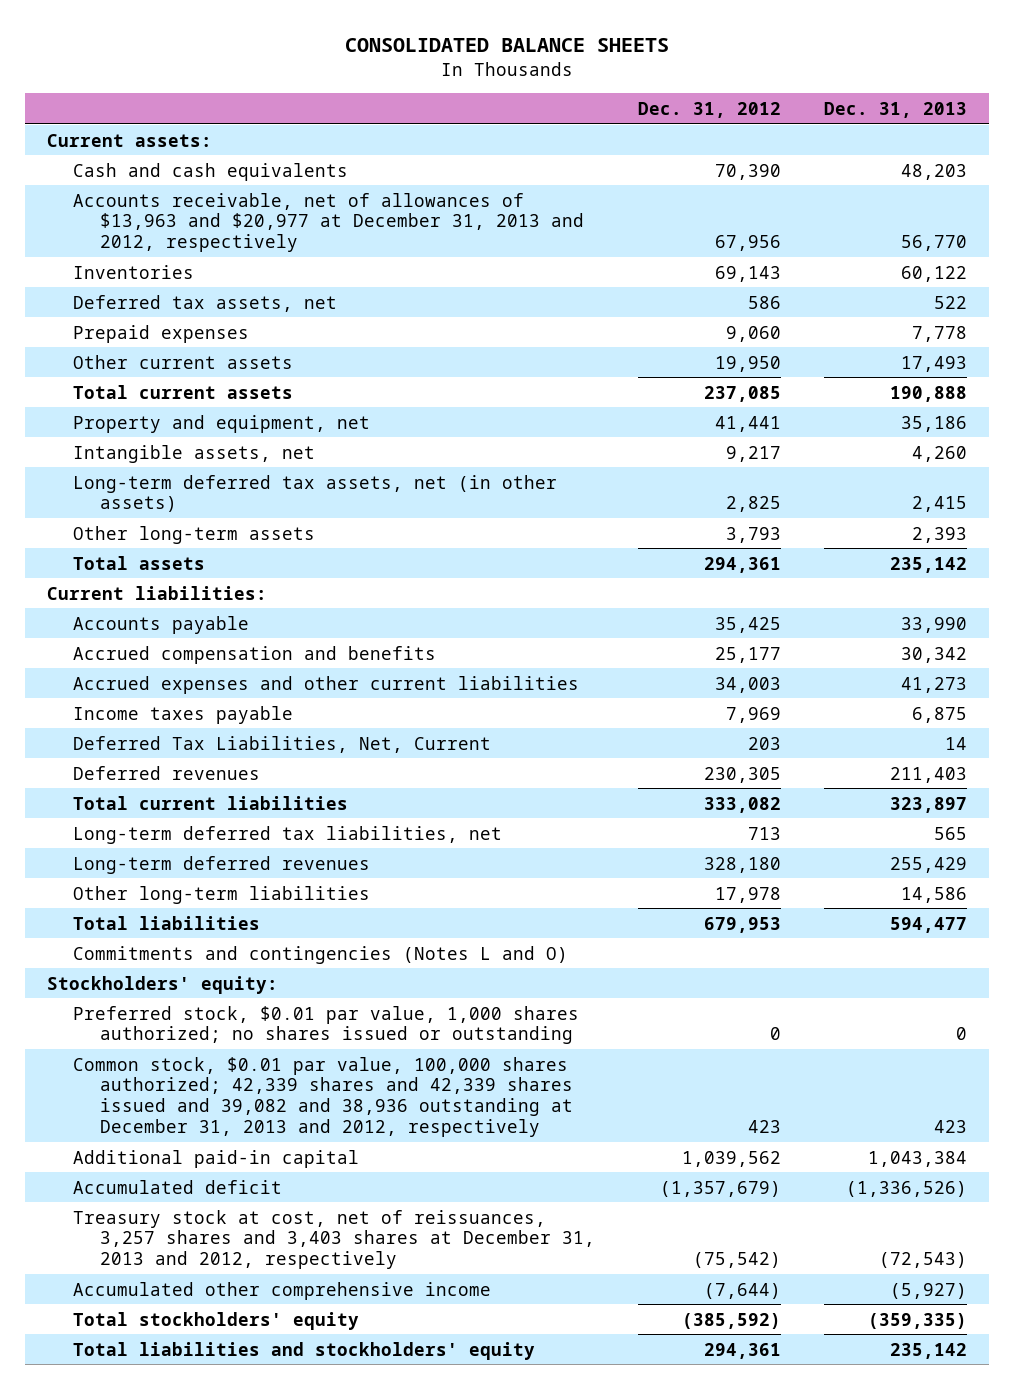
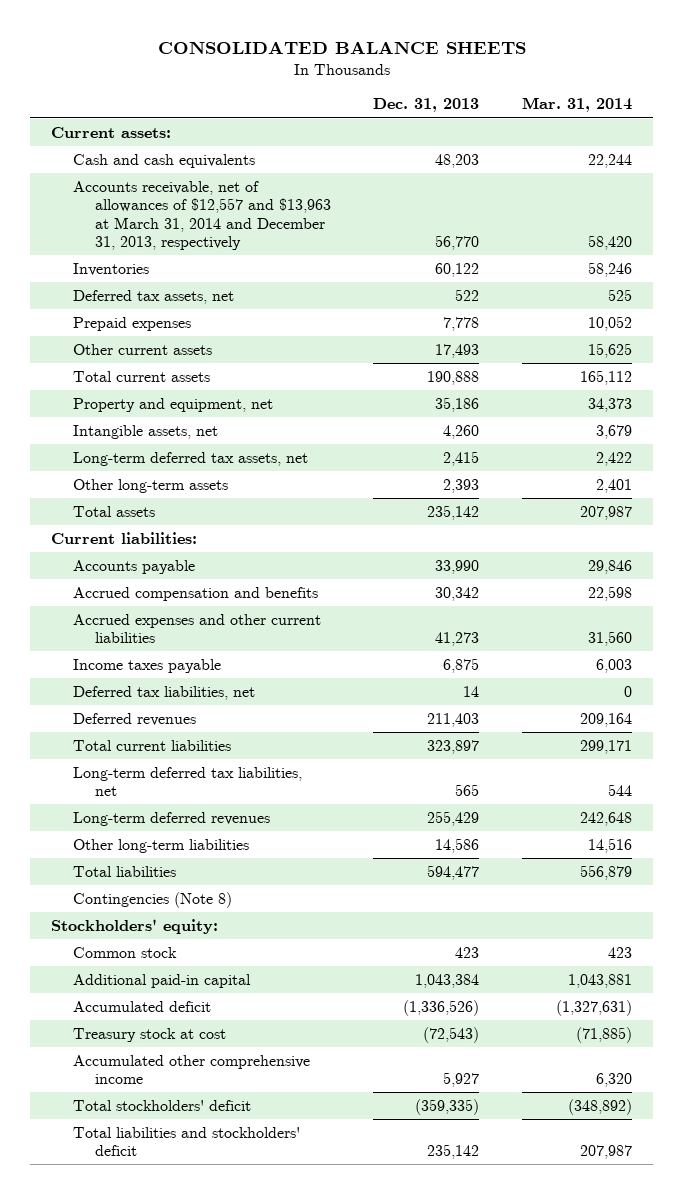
- | Dec. 31, 2012 | Dec. 31, 2013
+ | Dec. 31, 2013 | Mar. 31, 2014
- Accounts receivable, net of allowances of $13,963 and $20,977 at December 31, 2013 and 2012, respectively | 67,956 | 56,770
+ Accounts receivable, net of allowances of $12,557 and $13,963 at March 31, 2014 and December 31, 2013, respectively | 56,770 | 58,420
- Long-term deferred tax assets, net (in other assets) | 2,825 | 2,415
+ Long-term deferred tax assets, net | 2,415 | 2,422
- Deferred Tax Liabilities, Net, Current | 203 | 14
+ Deferred tax liabilities, net | 14 | 0
- Commitments and contingencies (Notes L and O)
+ Contingencies (Note 8)
- Preferred stock, $0.01 par value, 1,000 shares authorized; no shares issued or outstanding | 0 | 0
- Common stock, $0.01 par value, 100,000 shares authorized; 42,339 shares and 42,339 shares issued and 39,082 and 38,936 outstanding at December 31, 2013 and 2012, respectively | 423 | 423
+ Common stock | 423 | 423
- Treasury stock at cost, net of reissuances, 3,257 shares and 3,403 shares at December 31, 2013 and 2012, respectively | (75,542) | (72,543)
- Accumulated other comprehensive income | (7,644) | (5,927)
- Total stockholders' equity | (385,592) | (359,335)
- Total liabilities and stockholders' equity | 294,361 | 235,142
+ Treasury stock at cost | (72,543) | (71,885)
+ Accumulated other comprehensive income | 5,927 | 6,320
+ Total stockholders' deficit | (359,335) | (348,892)
+ Total liabilities and stockholders' deficit | 235,142 | 207,987

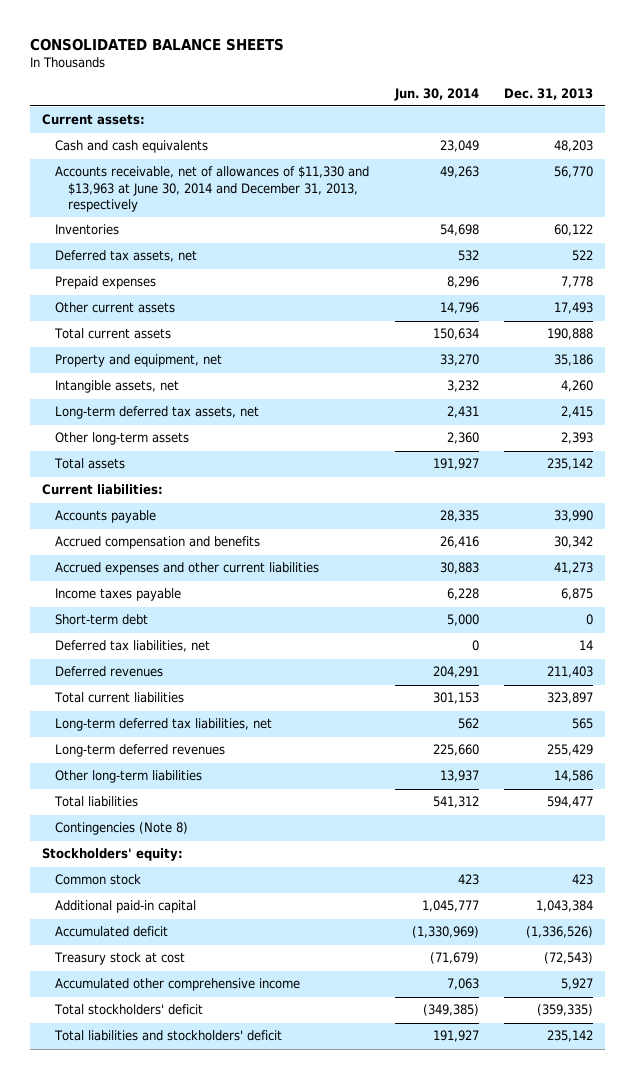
- | Dec. 31, 2013 | Mar. 31, 2014
+ | Jun. 30, 2014 | Dec. 31, 2013
- Accounts receivable, net of allowances of $12,557 and $13,963 at March 31, 2014 and December 31, 2013, respectively | 56,770 | 58,420
+ Accounts receivable, net of allowances of $11,330 and $13,963 at June 30, 2014 and December 31, 2013, respectively | 49,263 | 56,770
+ Short-term debt | 5,000 | 0

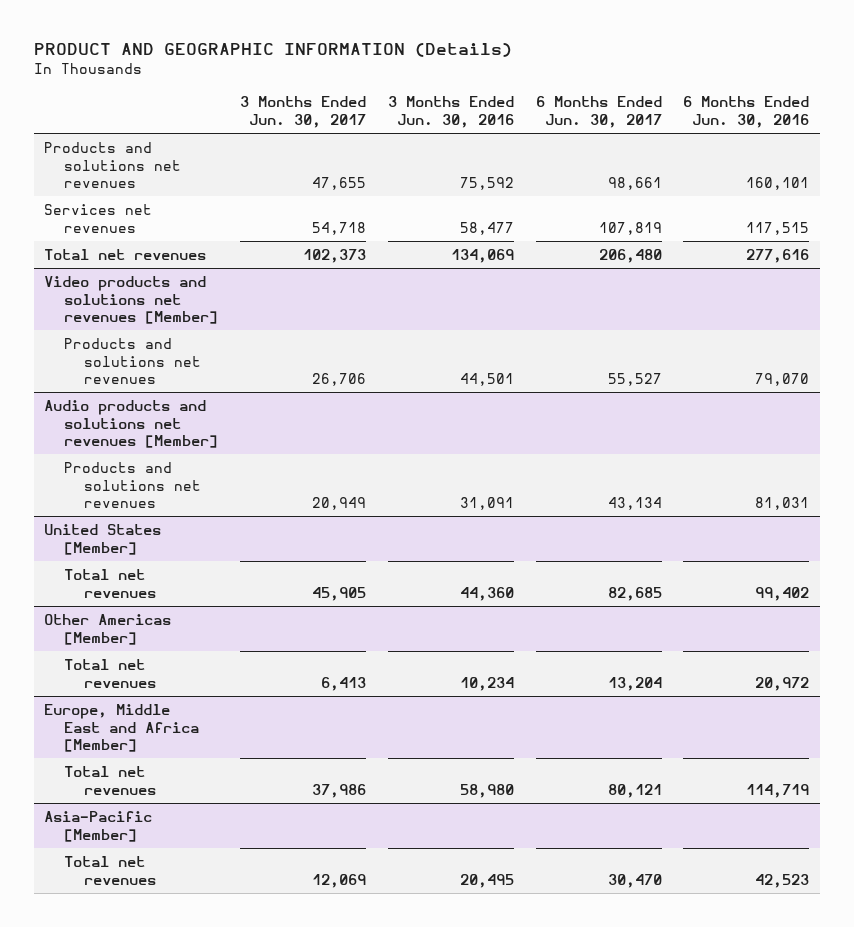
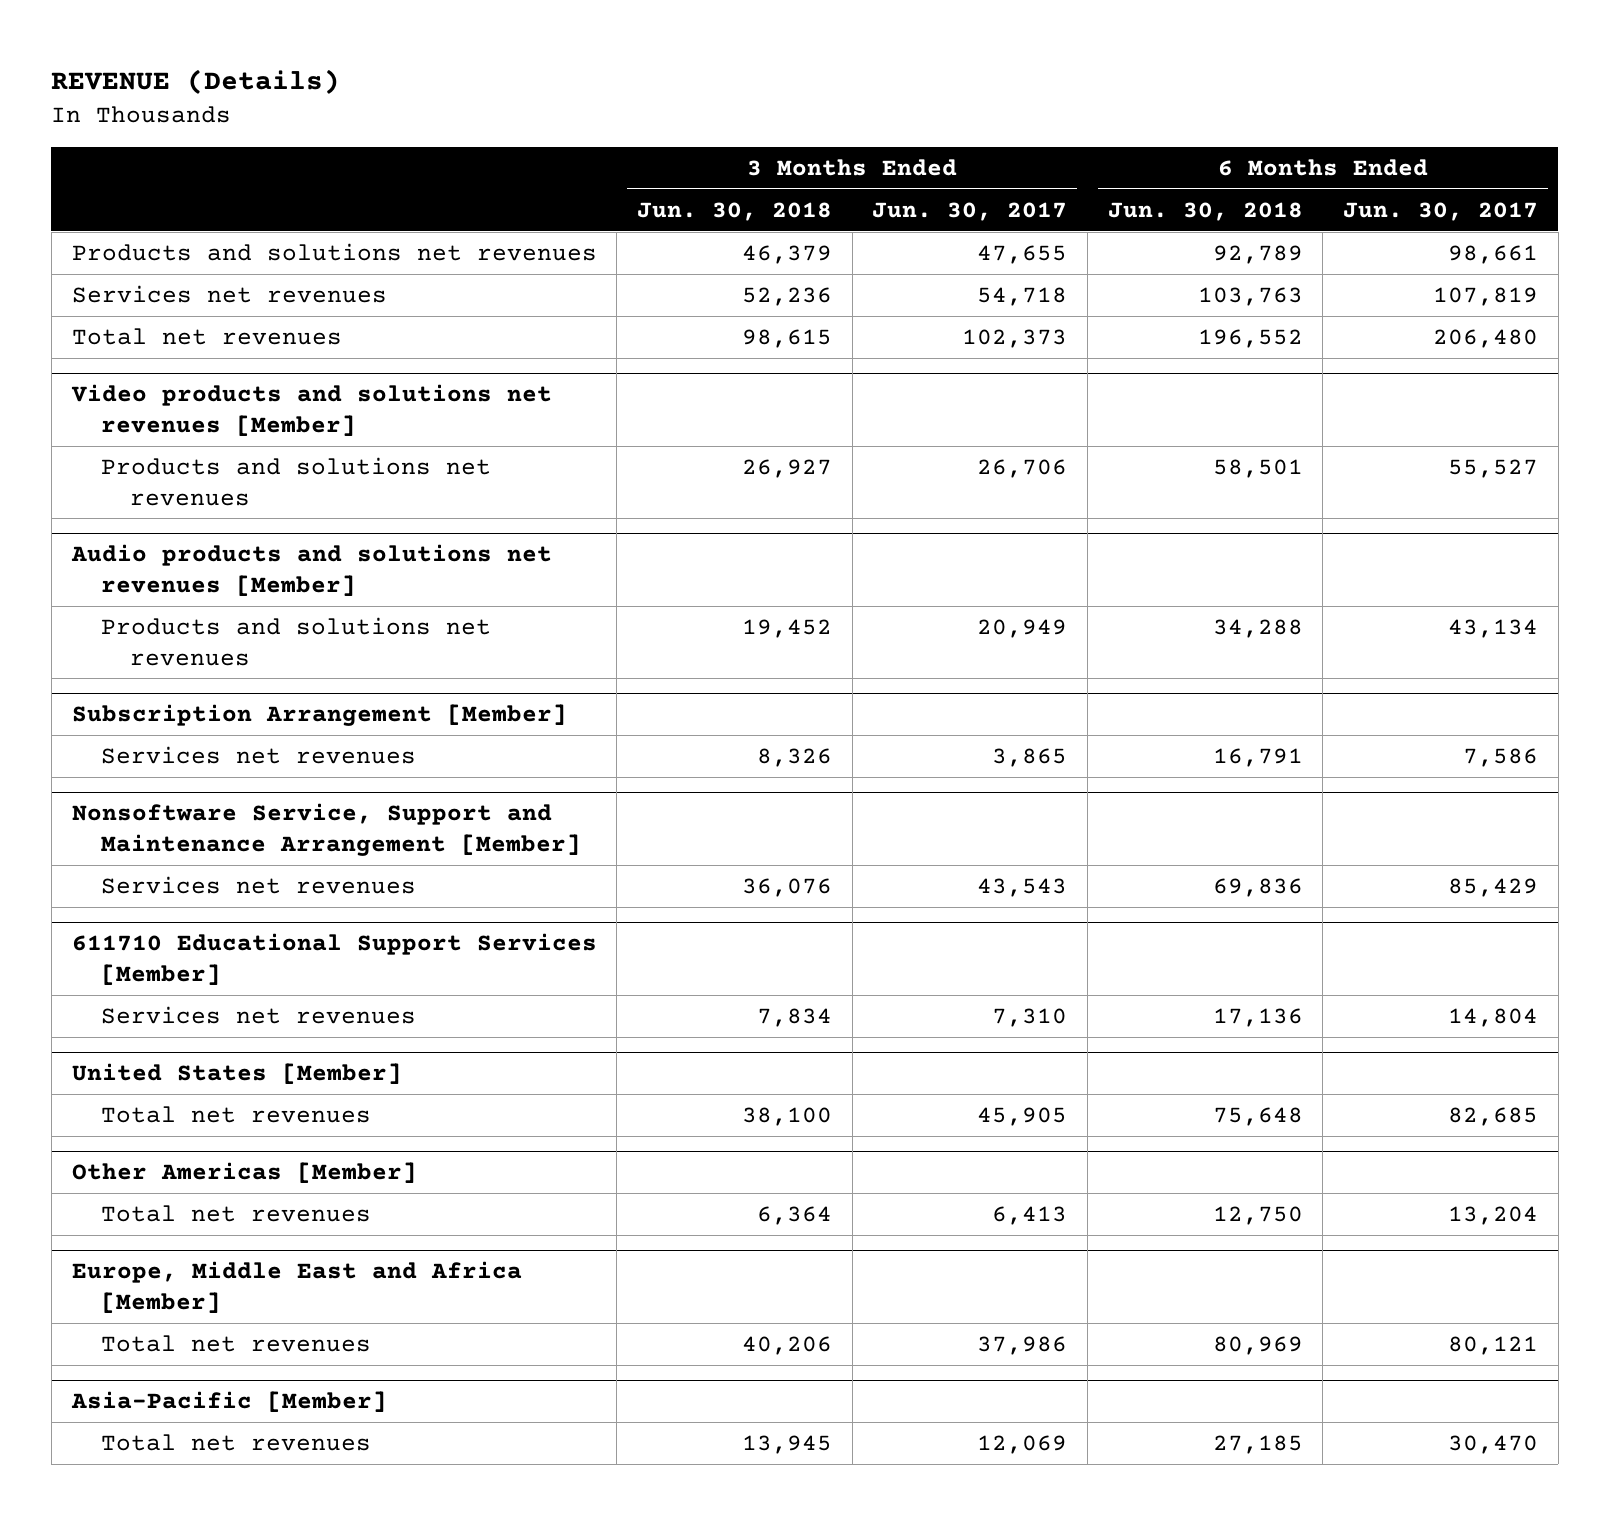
- PRODUCT AND GEOGRAPHIC INFORMATION (Details)
+ REVENUE (Details)
- | 3 Months Ended Jun. 30, 2017 | 3 Months Ended Jun. 30, 2016 | 6 Months Ended Jun. 30, 2017 | 6 Months Ended Jun. 30, 2016
+ | 3 Months Ended Jun. 30, 2018 | 3 Months Ended Jun. 30, 2017 | 6 Months Ended Jun. 30, 2018 | 6 Months Ended Jun. 30, 2017
+ Subscription Arrangement [Member]
+ Services net revenues | 8,326 | 3,865 | 16,791 | 7,586
+ Nonsoftware Service, Support and Maintenance Arrangement [Member]
+ Services net revenues | 36,076 | 43,543 | 69,836 | 85,429
+ 611710 Educational Support Services [Member]
+ Services net revenues | 7,834 | 7,310 | 17,136 | 14,804

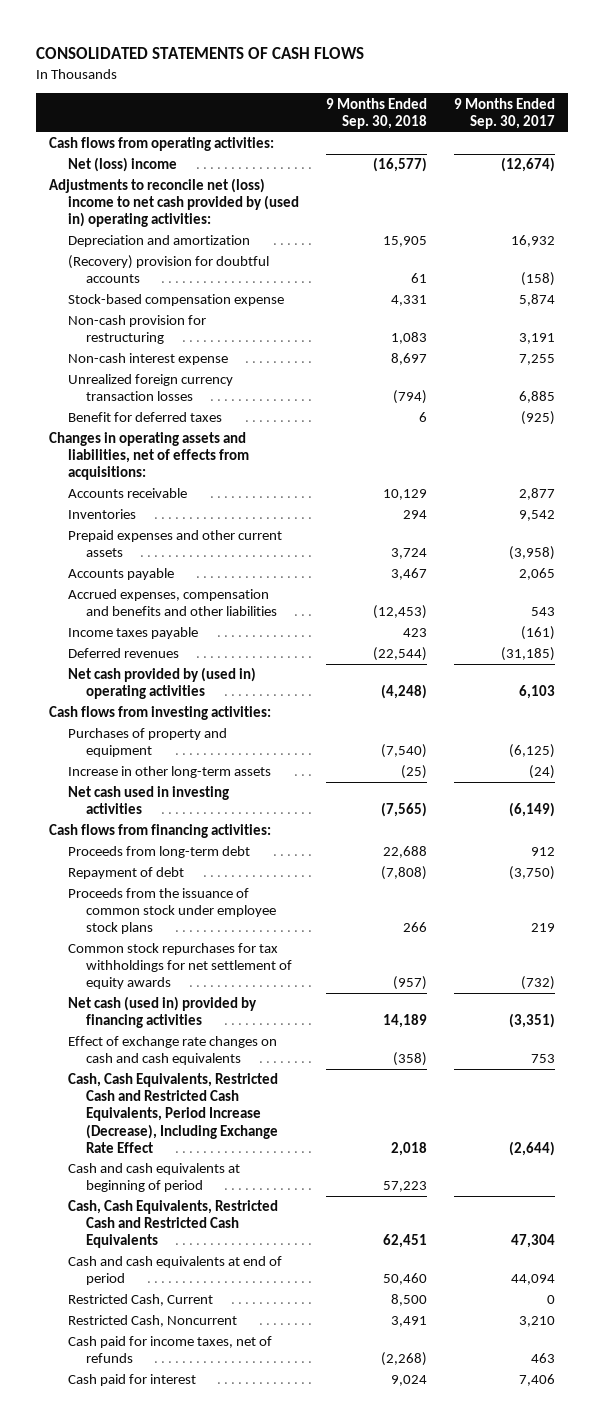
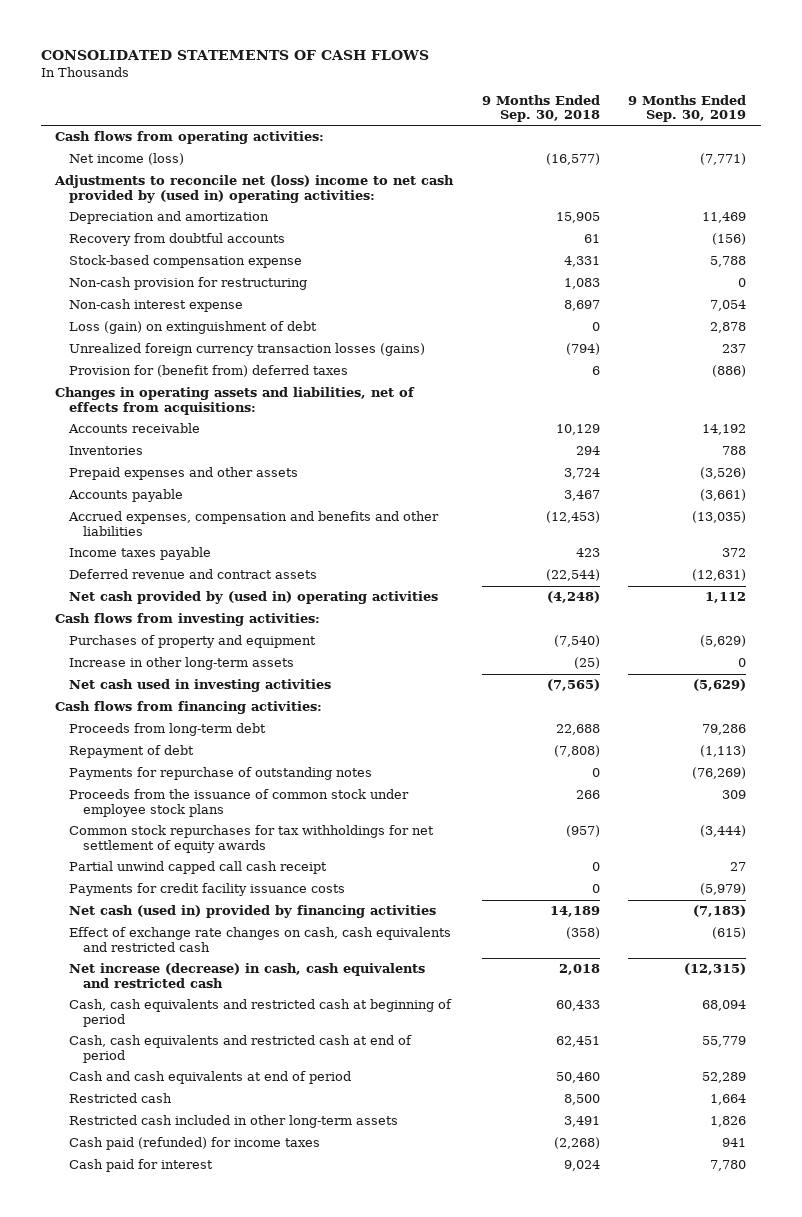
- | 9 Months Ended Sep. 30, 2018 | 9 Months Ended Sep. 30, 2017
+ | 9 Months Ended Sep. 30, 2018 | 9 Months Ended Sep. 30, 2019
- Net (loss) income | (16,577) | (12,674)
+ Net income (loss) | (16,577) | (7,771)
- (Recovery) provision for doubtful accounts | 61 | (158)
+ Recovery from doubtful accounts | 61 | (156)
- Unrealized foreign currency transaction losses | (794) | 6,885
- Benefit for deferred taxes | 6 | (925)
+ Loss (gain) on extinguishment of debt | 0 | 2,878
+ Unrealized foreign currency transaction losses (gains) | (794) | 237
+ Provision for (benefit from) deferred taxes | 6 | (886)
- Prepaid expenses and other current assets | 3,724 | (3,958)
+ Prepaid expenses and other assets | 3,724 | (3,526)
- Deferred revenues | (22,544) | (31,185)
+ Deferred revenue and contract assets | (22,544) | (12,631)
+ Payments for repurchase of outstanding notes | 0 | (76,269)
+ Partial unwind capped call cash receipt | 0 | 27
+ Payments for credit facility issuance costs | 0 | (5,979)
- Effect of exchange rate changes on cash and cash equivalents | (358) | 753
- Cash, Cash Equivalents, Restricted Cash and Restricted Cash Equivalents, Period Increase (Decrease), Including Exchange Rate Effect | 2,018 | (2,644)
- Cash and cash equivalents at beginning of period | 57,223 |
- Cash, Cash Equivalents, Restricted Cash and Restricted Cash Equivalents | 62,451 | 47,304
+ Effect of exchange rate changes on cash, cash equivalents and restricted cash | (358) | (615)
+ Net increase (decrease) in cash, cash equivalents and restricted cash | 2,018 | (12,315)
+ Cash, cash equivalents and restricted cash at beginning of period | 60,433 | 68,094
+ Cash, cash equivalents and restricted cash at end of period | 62,451 | 55,779
- Restricted Cash, Current | 8,500 | 0
- Restricted Cash, Noncurrent | 3,491 | 3,210
- Cash paid for income taxes, net of refunds | (2,268) | 463
+ Restricted cash | 8,500 | 1,664
+ Restricted cash included in other long-term assets | 3,491 | 1,826
+ Cash paid (refunded) for income taxes | (2,268) | 941

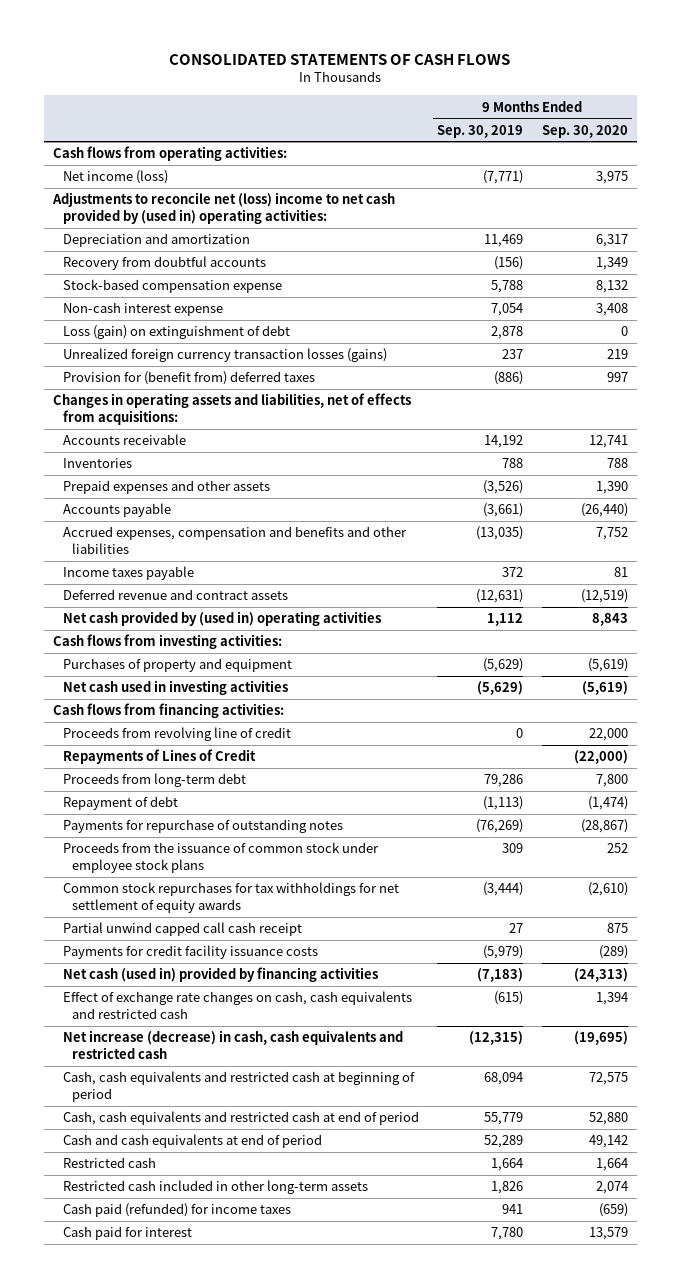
- | 9 Months Ended Sep. 30, 2018 | 9 Months Ended Sep. 30, 2019
+ | 9 Months Ended Sep. 30, 2019 | 9 Months Ended Sep. 30, 2020
- Non-cash provision for restructuring | 1,083 | 0
- Increase in other long-term assets | (25) | 0
+ Proceeds from revolving line of credit | 0 | 22,000
+ Repayments of Lines of Credit | | (22,000)

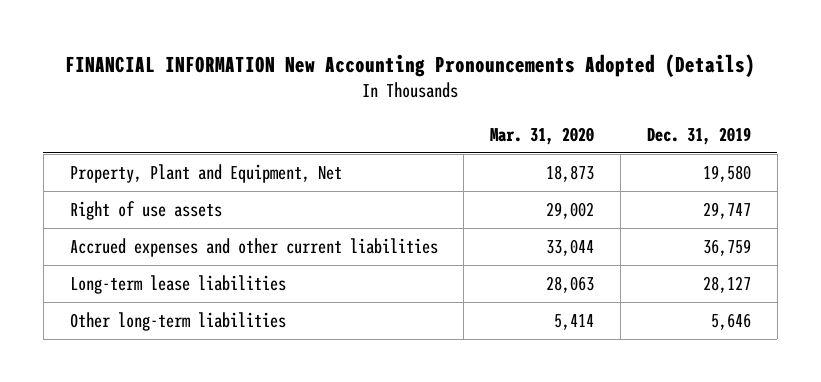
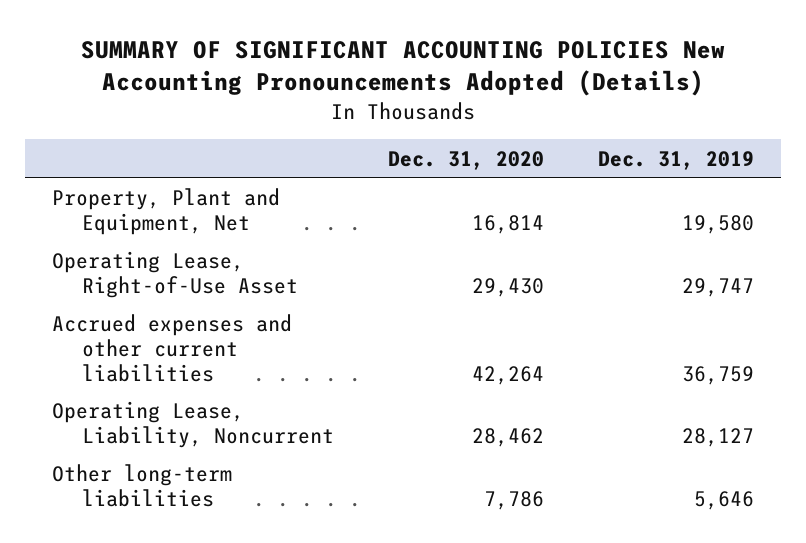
- FINANCIAL INFORMATION New Accounting Pronouncements Adopted (Details)
+ SUMMARY OF SIGNIFICANT ACCOUNTING POLICIES New Accounting Pronouncements Adopted (Details)
- | Mar. 31, 2020 | Dec. 31, 2019
+ | Dec. 31, 2020 | Dec. 31, 2019
- Right of use assets | 29,002 | 29,747
+ Operating Lease, Right-of-Use Asset | 29,430 | 29,747
- Long-term lease liabilities | 28,063 | 28,127
+ Operating Lease, Liability, Noncurrent | 28,462 | 28,127

